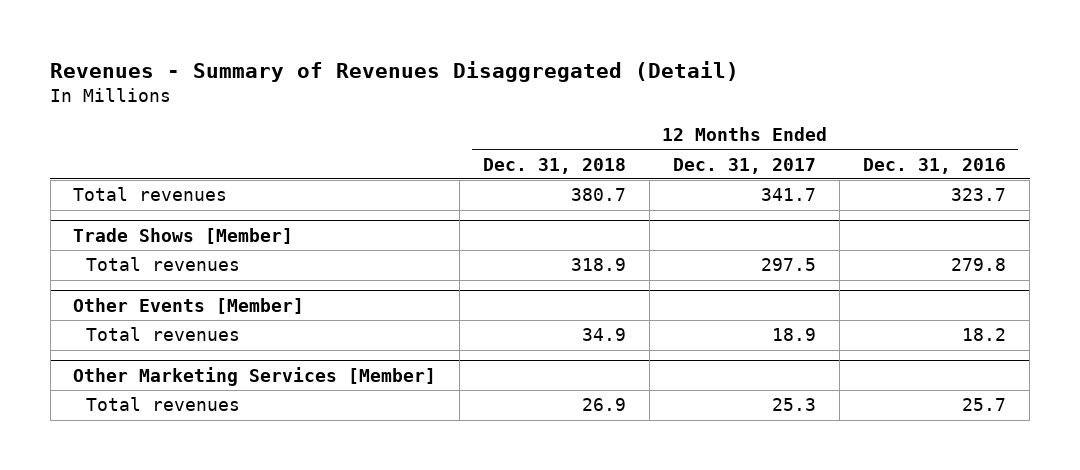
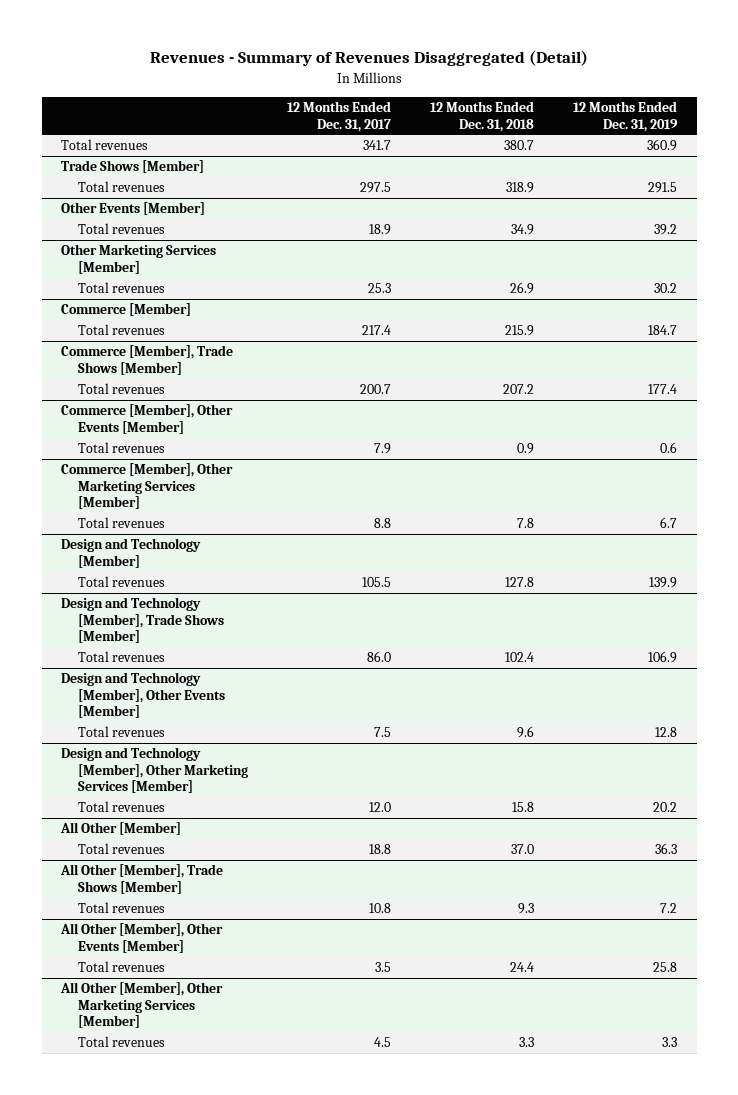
- | 12 Months Ended Dec. 31, 2018 | 12 Months Ended Dec. 31, 2017 | 12 Months Ended Dec. 31, 2016
+ | 12 Months Ended Dec. 31, 2017 | 12 Months Ended Dec. 31, 2018 | 12 Months Ended Dec. 31, 2019
+ Commerce [Member]
+ Total revenues | 217.4 | 215.9 | 184.7
+ Commerce [Member], Trade Shows [Member]
+ Total revenues | 200.7 | 207.2 | 177.4
+ Commerce [Member], Other Events [Member]
+ Total revenues | 7.9 | 0.9 | 0.6
+ Commerce [Member], Other Marketing Services [Member]
+ Total revenues | 8.8 | 7.8 | 6.7
+ Design and Technology [Member]
+ Total revenues | 105.5 | 127.8 | 139.9
+ Design and Technology [Member], Trade Shows [Member]
+ Total revenues | 86.0 | 102.4 | 106.9
+ Design and Technology [Member], Other Events [Member]
+ Total revenues | 7.5 | 9.6 | 12.8
+ Design and Technology [Member], Other Marketing Services [Member]
+ Total revenues | 12.0 | 15.8 | 20.2
+ All Other [Member]
+ Total revenues | 18.8 | 37.0 | 36.3
+ All Other [Member], Trade Shows [Member]
+ Total revenues | 10.8 | 9.3 | 7.2
+ All Other [Member], Other Events [Member]
+ Total revenues | 3.5 | 24.4 | 25.8
+ All Other [Member], Other Marketing Services [Member]
+ Total revenues | 4.5 | 3.3 | 3.3

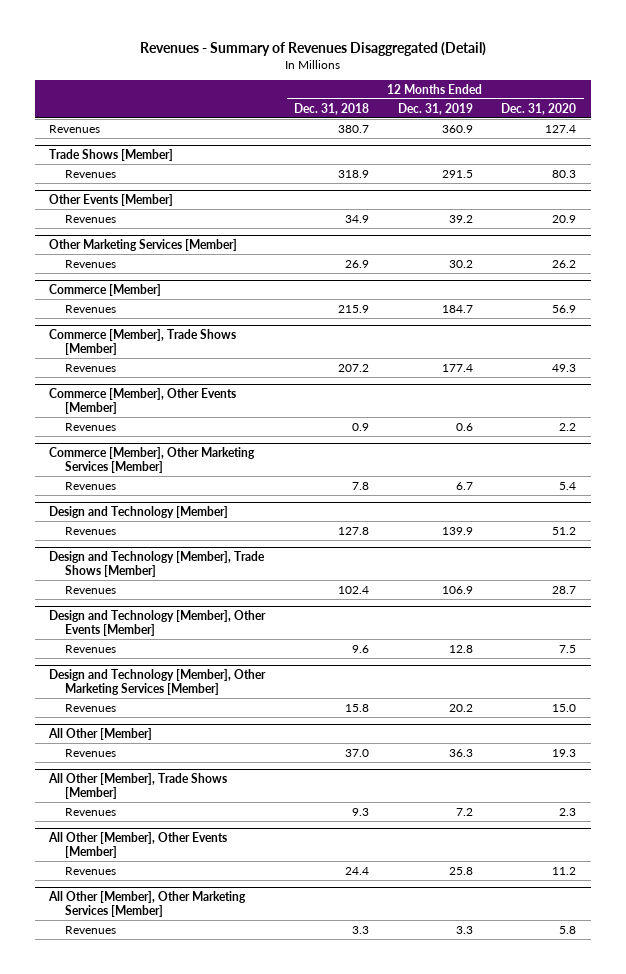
- | 12 Months Ended Dec. 31, 2017 | 12 Months Ended Dec. 31, 2018 | 12 Months Ended Dec. 31, 2019
+ | 12 Months Ended Dec. 31, 2018 | 12 Months Ended Dec. 31, 2019 | 12 Months Ended Dec. 31, 2020
- Total revenues | 341.7 | 380.7 | 360.9
+ Revenues | 380.7 | 360.9 | 127.4
@ Trade Shows [Member]
- Total revenues | 297.5 | 318.9 | 291.5
+ Revenues | 318.9 | 291.5 | 80.3
@ Other Events [Member]
- Total revenues | 18.9 | 34.9 | 39.2
+ Revenues | 34.9 | 39.2 | 20.9
@ Other Marketing Services [Member]
- Total revenues | 25.3 | 26.9 | 30.2
+ Revenues | 26.9 | 30.2 | 26.2
@ Commerce [Member]
- Total revenues | 217.4 | 215.9 | 184.7
+ Revenues | 215.9 | 184.7 | 56.9
@ Commerce [Member], Trade Shows [Member]
- Total revenues | 200.7 | 207.2 | 177.4
+ Revenues | 207.2 | 177.4 | 49.3
@ Commerce [Member], Other Events [Member]
- Total revenues | 7.9 | 0.9 | 0.6
+ Revenues | 0.9 | 0.6 | 2.2
@ Commerce [Member], Other Marketing Services [Member]
- Total revenues | 8.8 | 7.8 | 6.7
+ Revenues | 7.8 | 6.7 | 5.4
@ Design and Technology [Member]
- Total revenues | 105.5 | 127.8 | 139.9
+ Revenues | 127.8 | 139.9 | 51.2
@ Design and Technology [Member], Trade Shows [Member]
- Total revenues | 86.0 | 102.4 | 106.9
+ Revenues | 102.4 | 106.9 | 28.7
@ Design and Technology [Member], Other Events [Member]
- Total revenues | 7.5 | 9.6 | 12.8
+ Revenues | 9.6 | 12.8 | 7.5
@ Design and Technology [Member], Other Marketing Services [Member]
- Total revenues | 12.0 | 15.8 | 20.2
+ Revenues | 15.8 | 20.2 | 15.0
@ All Other [Member]
- Total revenues | 18.8 | 37.0 | 36.3
+ Revenues | 37.0 | 36.3 | 19.3
@ All Other [Member], Trade Shows [Member]
- Total revenues | 10.8 | 9.3 | 7.2
+ Revenues | 9.3 | 7.2 | 2.3
@ All Other [Member], Other Events [Member]
- Total revenues | 3.5 | 24.4 | 25.8
+ Revenues | 24.4 | 25.8 | 11.2
@ All Other [Member], Other Marketing Services [Member]
- Total revenues | 4.5 | 3.3 | 3.3
+ Revenues | 3.3 | 3.3 | 5.8

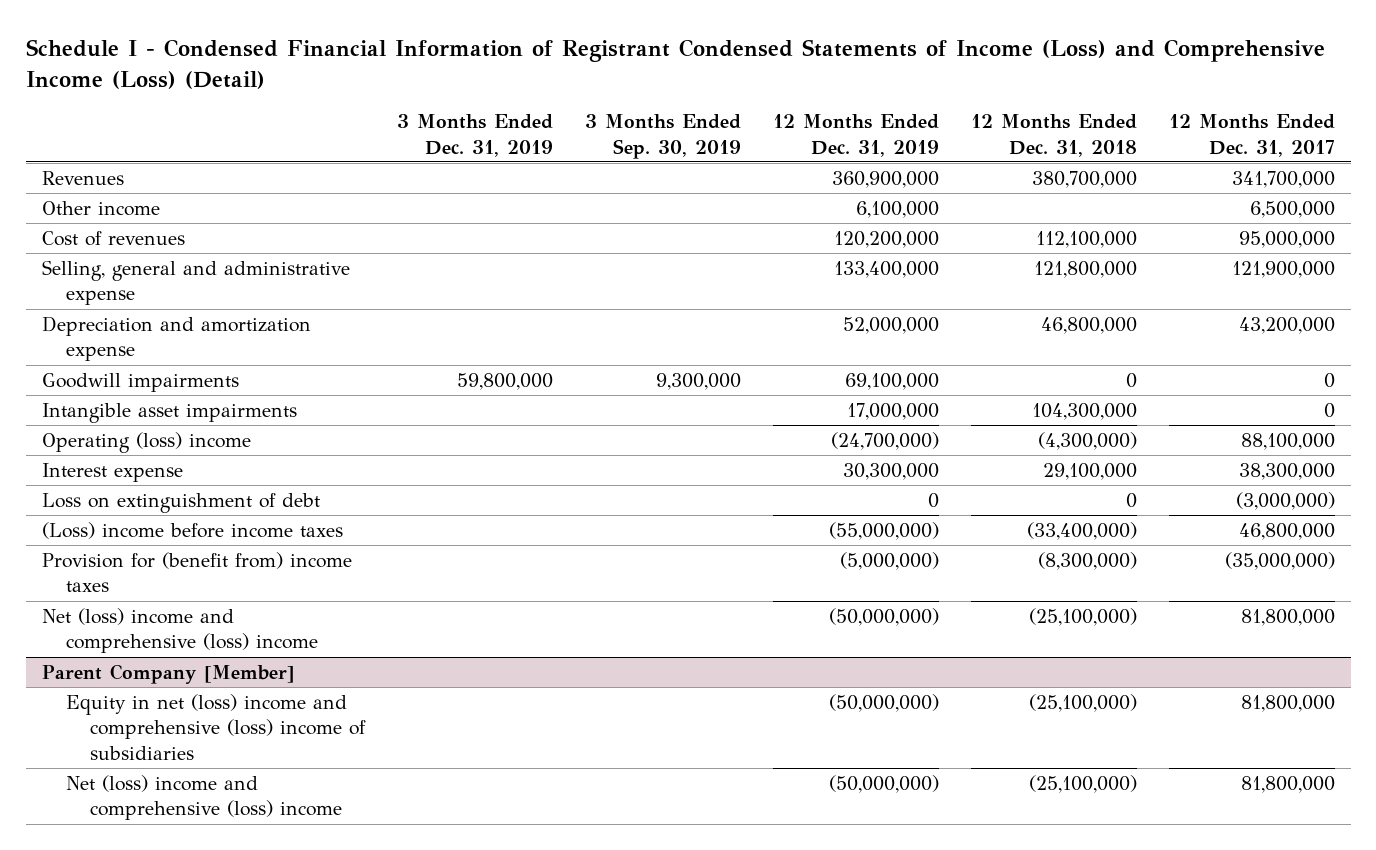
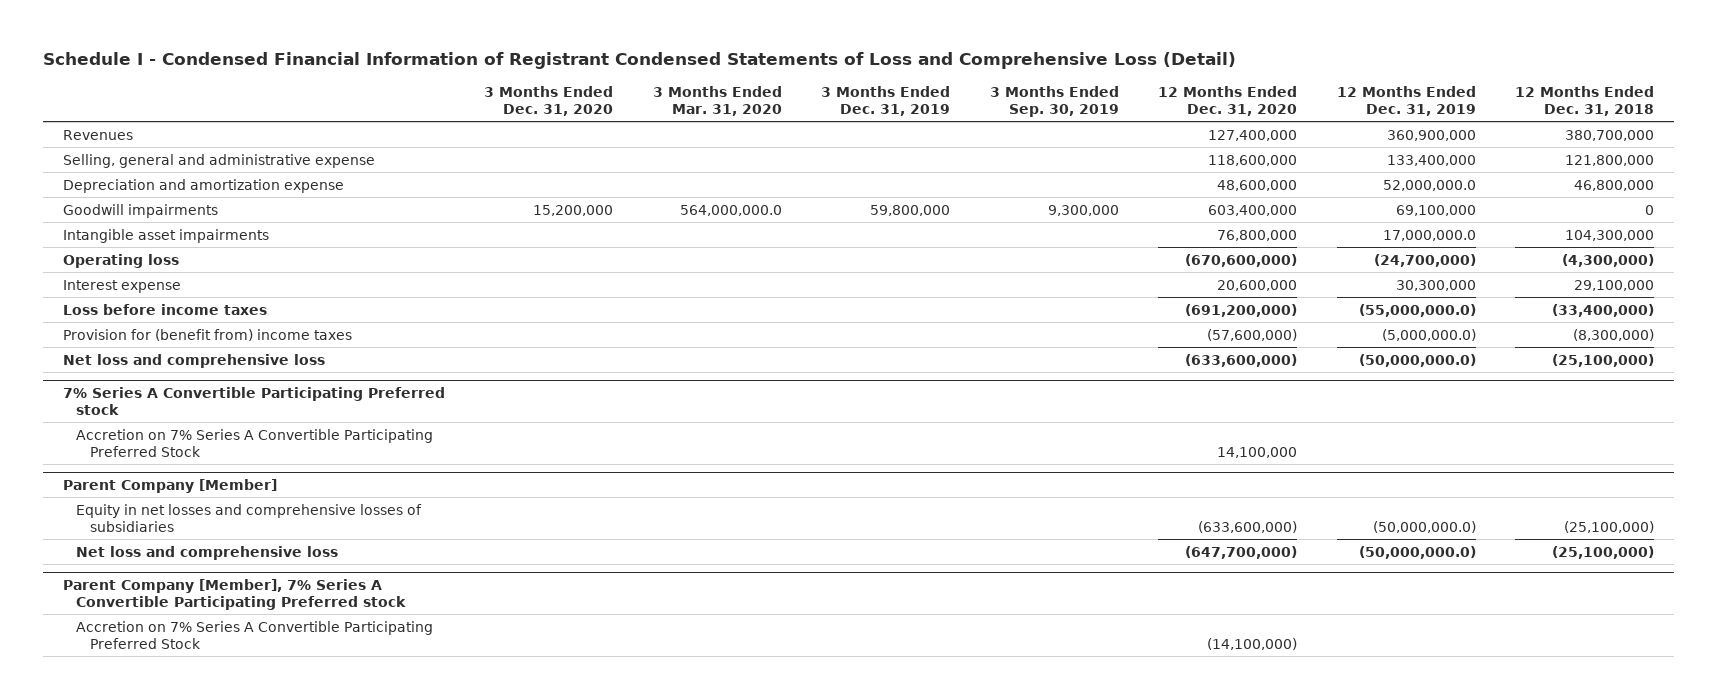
- Schedule I - Condensed Financial Information of Registrant Condensed Statements of Income (Loss) and Comprehensive Income (Loss) (Detail)
+ Schedule I - Condensed Financial Information of Registrant Condensed Statements of Loss and Comprehensive Loss (Detail)
- | 3 Months Ended Dec. 31, 2019 | 3 Months Ended Sep. 30, 2019 | 12 Months Ended Dec. 31, 2019 | 12 Months Ended Dec. 31, 2018 | 12 Months Ended Dec. 31, 2017
+ | 3 Months Ended Dec. 31, 2020 | 3 Months Ended Mar. 31, 2020 | 3 Months Ended Dec. 31, 2019 | 3 Months Ended Sep. 30, 2019 | 12 Months Ended Dec. 31, 2020 | 12 Months Ended Dec. 31, 2019 | 12 Months Ended Dec. 31, 2018
- Other income | | | 6,100,000 | | 6,500,000
- Cost of revenues | | | 120,200,000 | 112,100,000 | 95,000,000
- Depreciation and amortization expense | | | 52,000,000 | 46,800,000 | 43,200,000
+ Depreciation and amortization expense | | | | | 48,600,000 | 52,000,000.0 | 46,800,000
- Intangible asset impairments | | | 17,000,000 | 104,300,000 | 0
- Operating (loss) income | | | (24,700,000) | (4,300,000) | 88,100,000
+ Intangible asset impairments | | | | | 76,800,000 | 17,000,000.0 | 104,300,000
+ Operating loss | | | | | (670,600,000) | (24,700,000) | (4,300,000)
- Loss on extinguishment of debt | | | 0 | 0 | (3,000,000)
- (Loss) income before income taxes | | | (55,000,000) | (33,400,000) | 46,800,000
- Provision for (benefit from) income taxes | | | (5,000,000) | (8,300,000) | (35,000,000)
- Net (loss) income and comprehensive (loss) income | | | (50,000,000) | (25,100,000) | 81,800,000
+ Loss before income taxes | | | | | (691,200,000) | (55,000,000.0) | (33,400,000)
+ Provision for (benefit from) income taxes | | | | | (57,600,000) | (5,000,000.0) | (8,300,000)
+ Net loss and comprehensive loss | | | | | (633,600,000) | (50,000,000.0) | (25,100,000)
+ 7% Series A Convertible Participating Preferred stock
+ Accretion on 7% Series A Convertible Participating Preferred Stock | | | | | 14,100,000 | |
@ Parent Company [Member]
- Equity in net (loss) income and comprehensive (loss) income of subsidiaries | | | (50,000,000) | (25,100,000) | 81,800,000
- Net (loss) income and comprehensive (loss) income | | | (50,000,000) | (25,100,000) | 81,800,000
+ Equity in net losses and comprehensive losses of subsidiaries | | | | | (633,600,000) | (50,000,000.0) | (25,100,000)
+ Net loss and comprehensive loss | | | | | (647,700,000) | (50,000,000.0) | (25,100,000)
+ Parent Company [Member], 7% Series A Convertible Participating Preferred stock
+ Accretion on 7% Series A Convertible Participating Preferred Stock | | | | | (14,100,000) | |

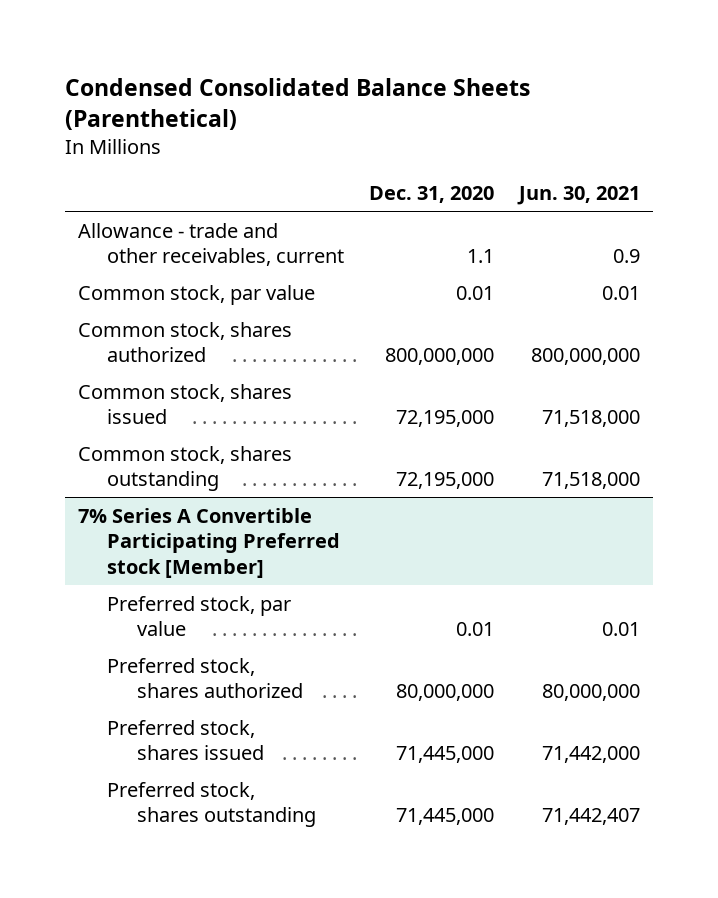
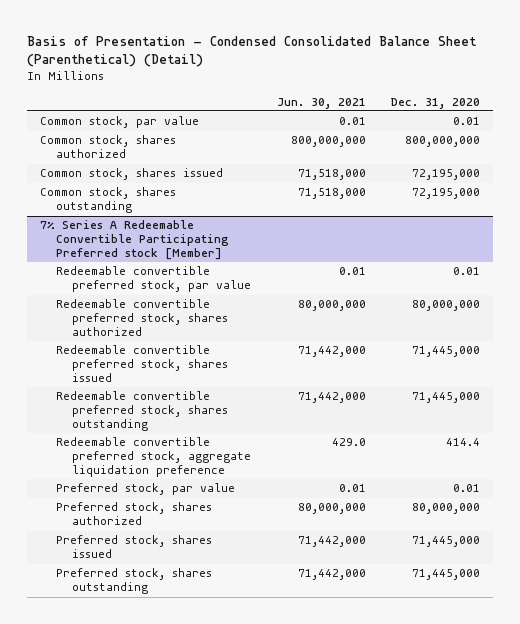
- Condensed Consolidated Balance Sheets (Parenthetical)
+ Basis of Presentation - Condensed Consolidated Balance Sheet (Parenthetical) (Detail)
- | Dec. 31, 2020 | Jun. 30, 2021
+ | Jun. 30, 2021 | Dec. 31, 2020
- Allowance - trade and other receivables, current | 1.1 | 0.9
- 7% Series A Convertible Participating Preferred stock [Member]
+ 7% Series A Redeemable Convertible Participating Preferred stock [Member]
+ Redeemable convertible preferred stock, par value | 0.01 | 0.01
+ Redeemable convertible preferred stock, shares authorized | 80,000,000 | 80,000,000
+ Redeemable convertible preferred stock, shares issued | 71,442,000 | 71,445,000
+ Redeemable convertible preferred stock, shares outstanding | 71,442,000 | 71,445,000
+ Redeemable convertible preferred stock, aggregate liquidation preference | 429.0 | 414.4
- Preferred stock, shares outstanding | 71,445,000 | 71,442,407
+ Preferred stock, shares outstanding | 71,442,000 | 71,445,000

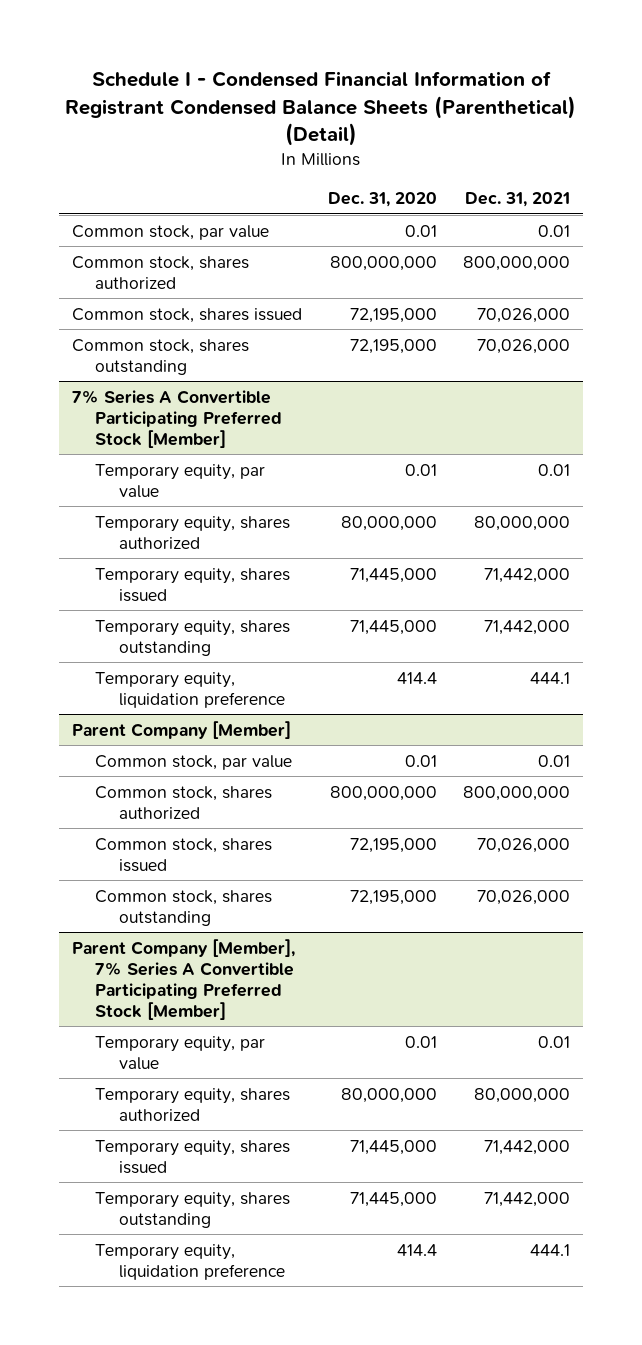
- Basis of Presentation - Condensed Consolidated Balance Sheet (Parenthetical) (Detail)
+ Schedule I - Condensed Financial Information of Registrant Condensed Balance Sheets (Parenthetical) (Detail)
- | Jun. 30, 2021 | Dec. 31, 2020
+ | Dec. 31, 2020 | Dec. 31, 2021
- 7% Series A Redeemable Convertible Participating Preferred stock [Member]
- Redeemable convertible preferred stock, par value | 0.01 | 0.01
- Redeemable convertible preferred stock, shares authorized | 80,000,000 | 80,000,000
- Redeemable convertible preferred stock, shares issued | 71,442,000 | 71,445,000
- Redeemable convertible preferred stock, shares outstanding | 71,442,000 | 71,445,000
- Redeemable convertible preferred stock, aggregate liquidation preference | 429.0 | 414.4
- Preferred stock, par value | 0.01 | 0.01
- Preferred stock, shares authorized | 80,000,000 | 80,000,000
- Preferred stock, shares issued | 71,442,000 | 71,445,000
- Preferred stock, shares outstanding | 71,442,000 | 71,445,000
+ 7% Series A Convertible Participating Preferred Stock [Member]
+ Temporary equity, par value | 0.01 | 0.01
+ Temporary equity, shares authorized | 80,000,000 | 80,000,000
+ Temporary equity, shares issued | 71,445,000 | 71,442,000
+ Temporary equity, shares outstanding | 71,445,000 | 71,442,000
+ Temporary equity, liquidation preference | 414.4 | 444.1
+ Parent Company [Member]
+ Common stock, par value | 0.01 | 0.01
+ Common stock, shares authorized | 800,000,000 | 800,000,000
+ Common stock, shares issued | 72,195,000 | 70,026,000
+ Common stock, shares outstanding | 72,195,000 | 70,026,000
+ Parent Company [Member], 7% Series A Convertible Participating Preferred Stock [Member]
+ Temporary equity, par value | 0.01 | 0.01
+ Temporary equity, shares authorized | 80,000,000 | 80,000,000
+ Temporary equity, shares issued | 71,445,000 | 71,442,000
+ Temporary equity, shares outstanding | 71,445,000 | 71,442,000
+ Temporary equity, liquidation preference | 414.4 | 444.1

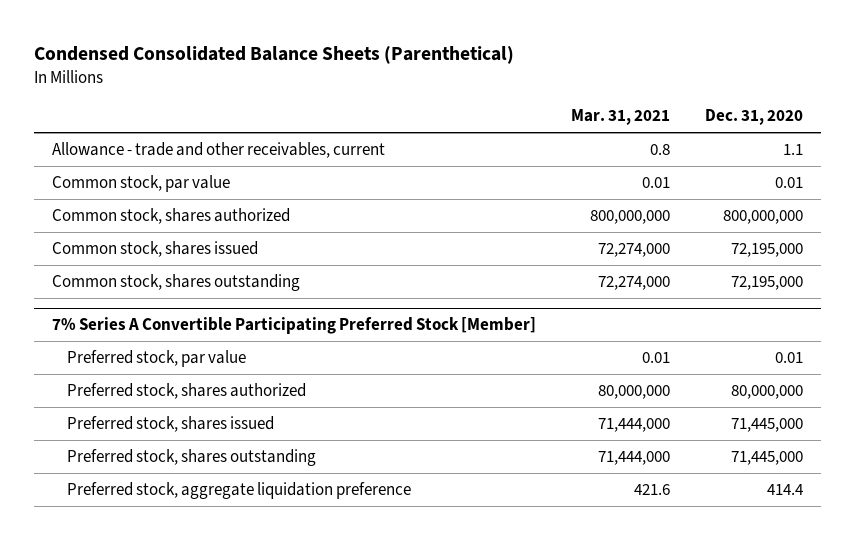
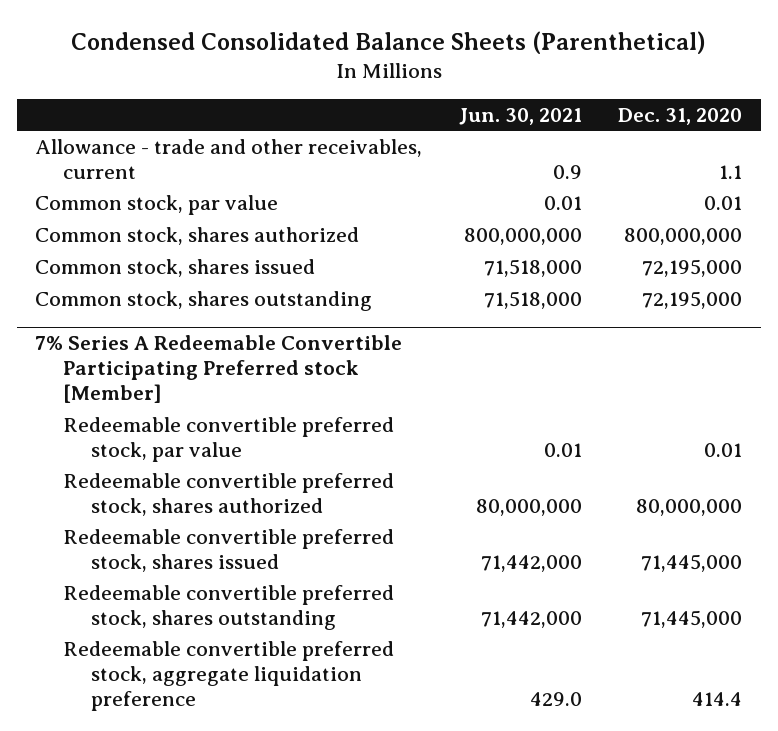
- | Mar. 31, 2021 | Dec. 31, 2020
+ | Jun. 30, 2021 | Dec. 31, 2020
- 7% Series A Convertible Participating Preferred Stock [Member]
- Preferred stock, par value | 0.01 | 0.01
- Preferred stock, shares authorized | 80,000,000 | 80,000,000
- Preferred stock, shares issued | 71,444,000 | 71,445,000
- Preferred stock, shares outstanding | 71,444,000 | 71,445,000
- Preferred stock, aggregate liquidation preference | 421.6 | 414.4
+ 7% Series A Redeemable Convertible Participating Preferred stock [Member]
+ Redeemable convertible preferred stock, par value | 0.01 | 0.01
+ Redeemable convertible preferred stock, shares authorized | 80,000,000 | 80,000,000
+ Redeemable convertible preferred stock, shares issued | 71,442,000 | 71,445,000
+ Redeemable convertible preferred stock, shares outstanding | 71,442,000 | 71,445,000
+ Redeemable convertible preferred stock, aggregate liquidation preference | 429.0 | 414.4

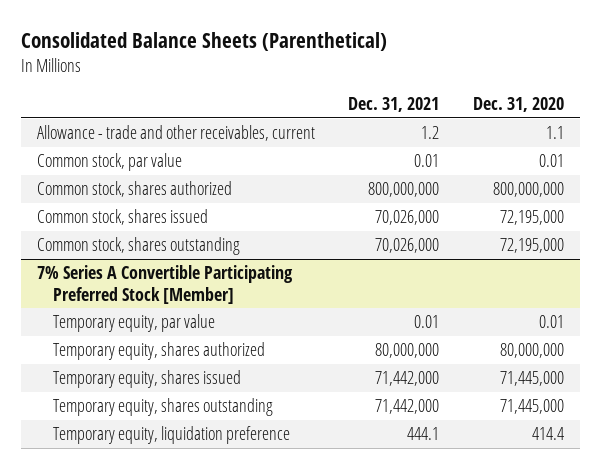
- Condensed Consolidated Balance Sheets (Parenthetical)
+ Consolidated Balance Sheets (Parenthetical)
- | Jun. 30, 2021 | Dec. 31, 2020
+ | Dec. 31, 2021 | Dec. 31, 2020
- 7% Series A Redeemable Convertible Participating Preferred stock [Member]
- Redeemable convertible preferred stock, par value | 0.01 | 0.01
- Redeemable convertible preferred stock, shares authorized | 80,000,000 | 80,000,000
- Redeemable convertible preferred stock, shares issued | 71,442,000 | 71,445,000
- Redeemable convertible preferred stock, shares outstanding | 71,442,000 | 71,445,000
- Redeemable convertible preferred stock, aggregate liquidation preference | 429.0 | 414.4
+ 7% Series A Convertible Participating Preferred Stock [Member]
+ Temporary equity, par value | 0.01 | 0.01
+ Temporary equity, shares authorized | 80,000,000 | 80,000,000
+ Temporary equity, shares issued | 71,442,000 | 71,445,000
+ Temporary equity, shares outstanding | 71,442,000 | 71,445,000
+ Temporary equity, liquidation preference | 444.1 | 414.4

